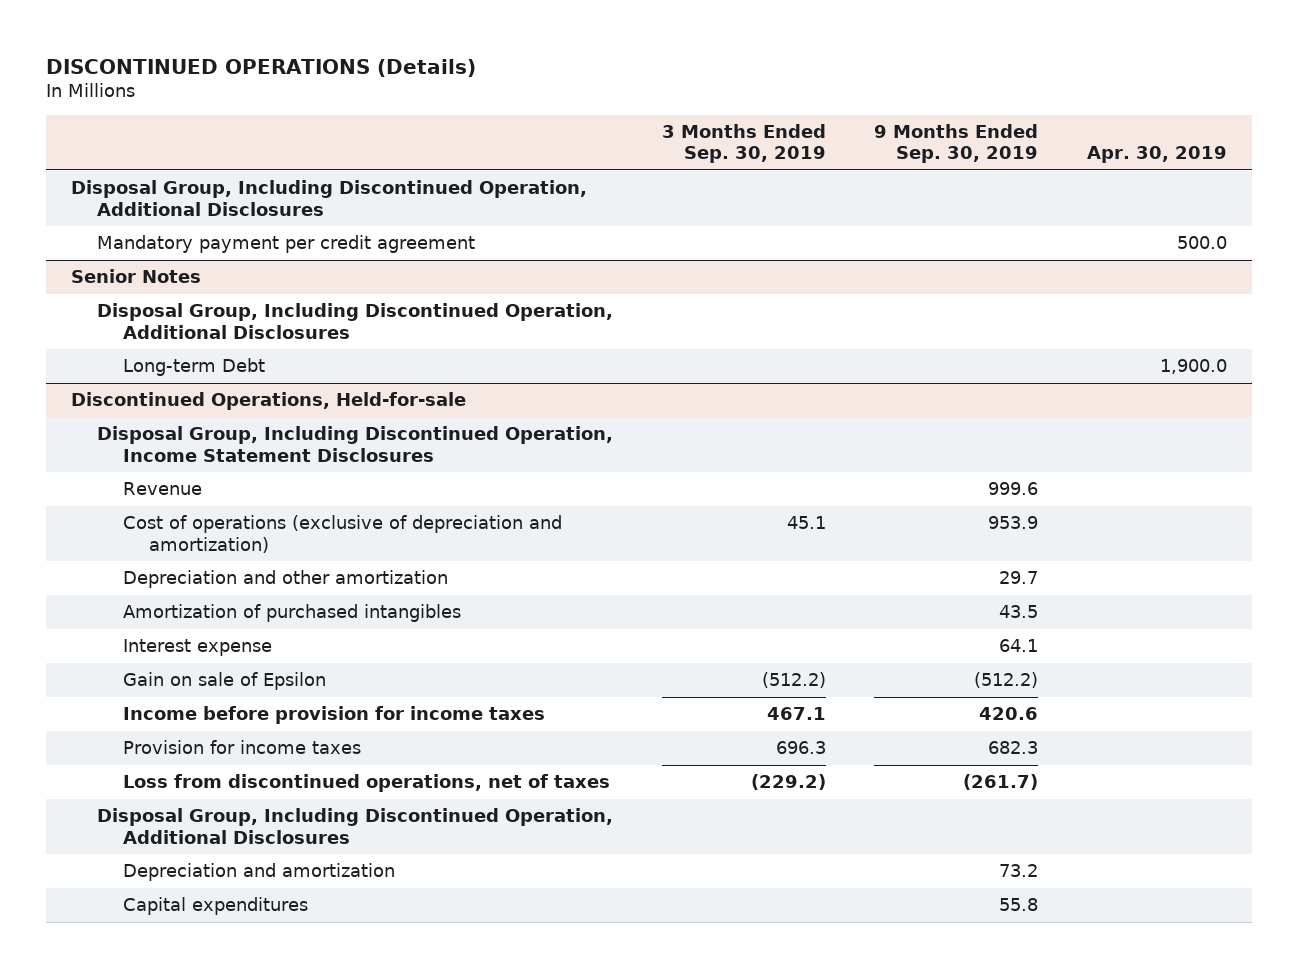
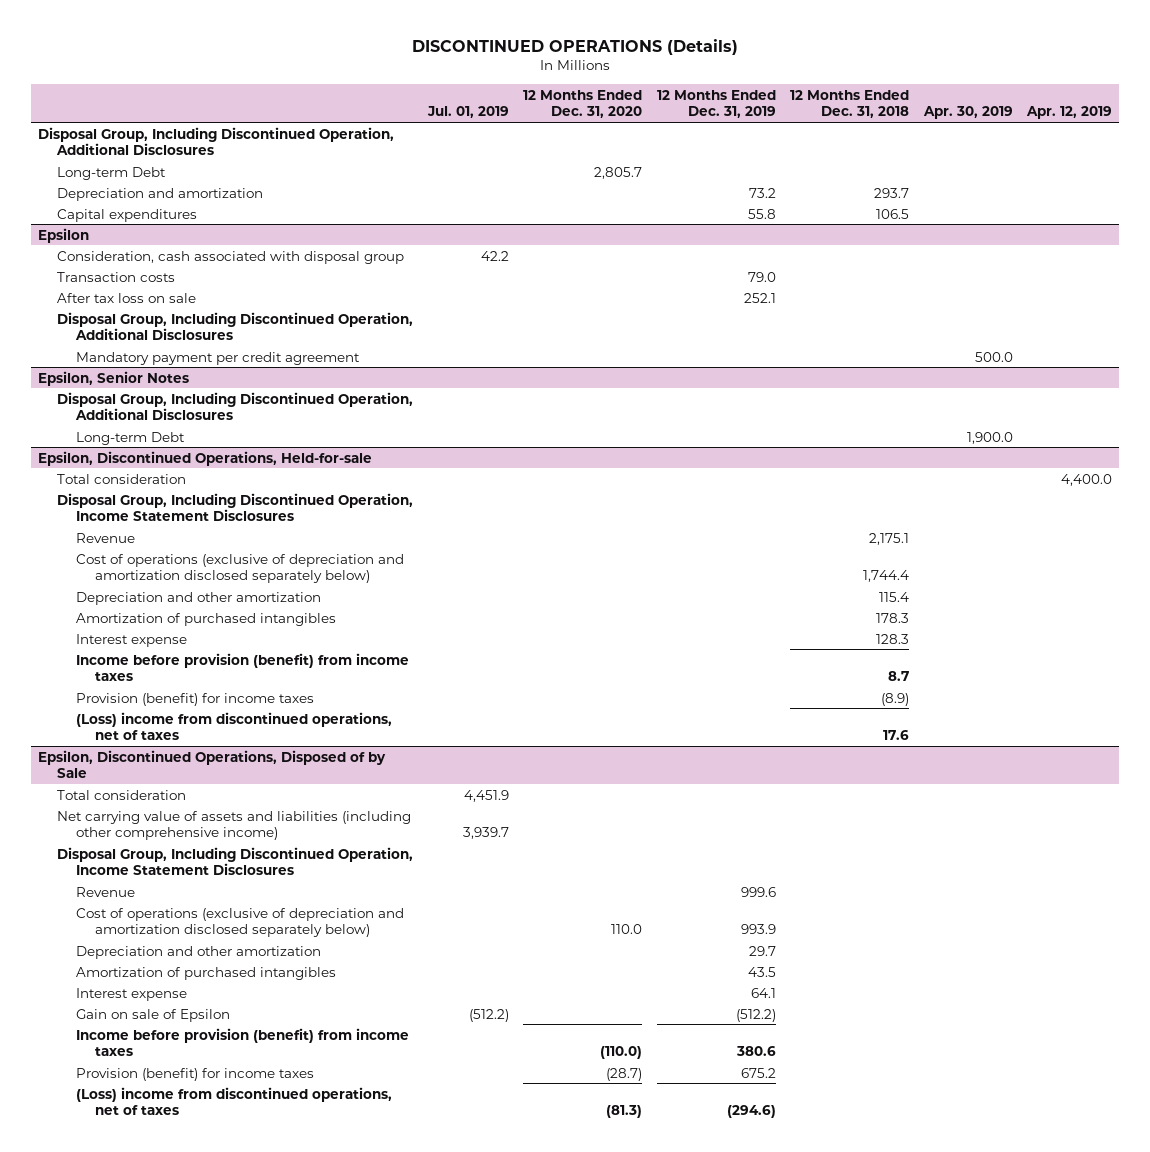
- | 3 Months Ended Sep. 30, 2019 | 9 Months Ended Sep. 30, 2019 | Apr. 30, 2019
+ | Jul. 01, 2019 | 12 Months Ended Dec. 31, 2020 | 12 Months Ended Dec. 31, 2019 | 12 Months Ended Dec. 31, 2018 | Apr. 30, 2019 | Apr. 12, 2019
- Mandatory payment per credit agreement | | | 500.0
- Senior Notes
+ Long-term Debt | | 2,805.7 | | | |
+ Depreciation and amortization | | | 73.2 | 293.7 | |
+ Capital expenditures | | | 55.8 | 106.5 | |
+ Epsilon
+ Consideration, cash associated with disposal group | 42.2 | | | | |
+ Transaction costs | | | 79.0 | | |
+ After tax loss on sale | | | 252.1 | | |
+ Disposal Group, Including Discontinued Operation, Additional Disclosures
+ Mandatory payment per credit agreement | | | | | 500.0 |
+ Epsilon, Senior Notes
- Discontinued Operations, Held-for-sale
+ Epsilon, Discontinued Operations, Held-for-sale
+ Total consideration | | | | | | 4,400.0
- Cost of operations (exclusive of depreciation and amortization) | 45.1 | 953.9 |
+ Cost of operations (exclusive of depreciation and amortization disclosed separately below) | | | | 1,744.4 | |
- Gain on sale of Epsilon | (512.2) | (512.2) |
- Income before provision for income taxes | 467.1 | 420.6 |
- Provision for income taxes | 696.3 | 682.3 |
- Loss from discontinued operations, net of taxes | (229.2) | (261.7) |
- Disposal Group, Including Discontinued Operation, Additional Disclosures
- Depreciation and amortization | | 73.2 |
- Capital expenditures | | 55.8 |
+ Income before provision (benefit) from income taxes | | | | 8.7 | |
+ Provision (benefit) for income taxes | | | | (8.9) | |
+ (Loss) income from discontinued operations, net of taxes | | | | 17.6 | |
+ Epsilon, Discontinued Operations, Disposed of by Sale
+ Total consideration | 4,451.9 | | | | |
+ Net carrying value of assets and liabilities (including other comprehensive income) | 3,939.7 | | | | |
+ Disposal Group, Including Discontinued Operation, Income Statement Disclosures
+ Revenue | | | 999.6 | | |
+ Cost of operations (exclusive of depreciation and amortization disclosed separately below) | | 110.0 | 993.9 | | |
+ Depreciation and other amortization | | | 29.7 | | |
+ Amortization of purchased intangibles | | | 43.5 | | |
+ Interest expense | | | 64.1 | | |
+ Gain on sale of Epsilon | (512.2) | | (512.2) | | |
+ Income before provision (benefit) from income taxes | | (110.0) | 380.6 | | |
+ Provision (benefit) for income taxes | | (28.7) | 675.2 | | |
+ (Loss) income from discontinued operations, net of taxes | | (81.3) | (294.6) | | |

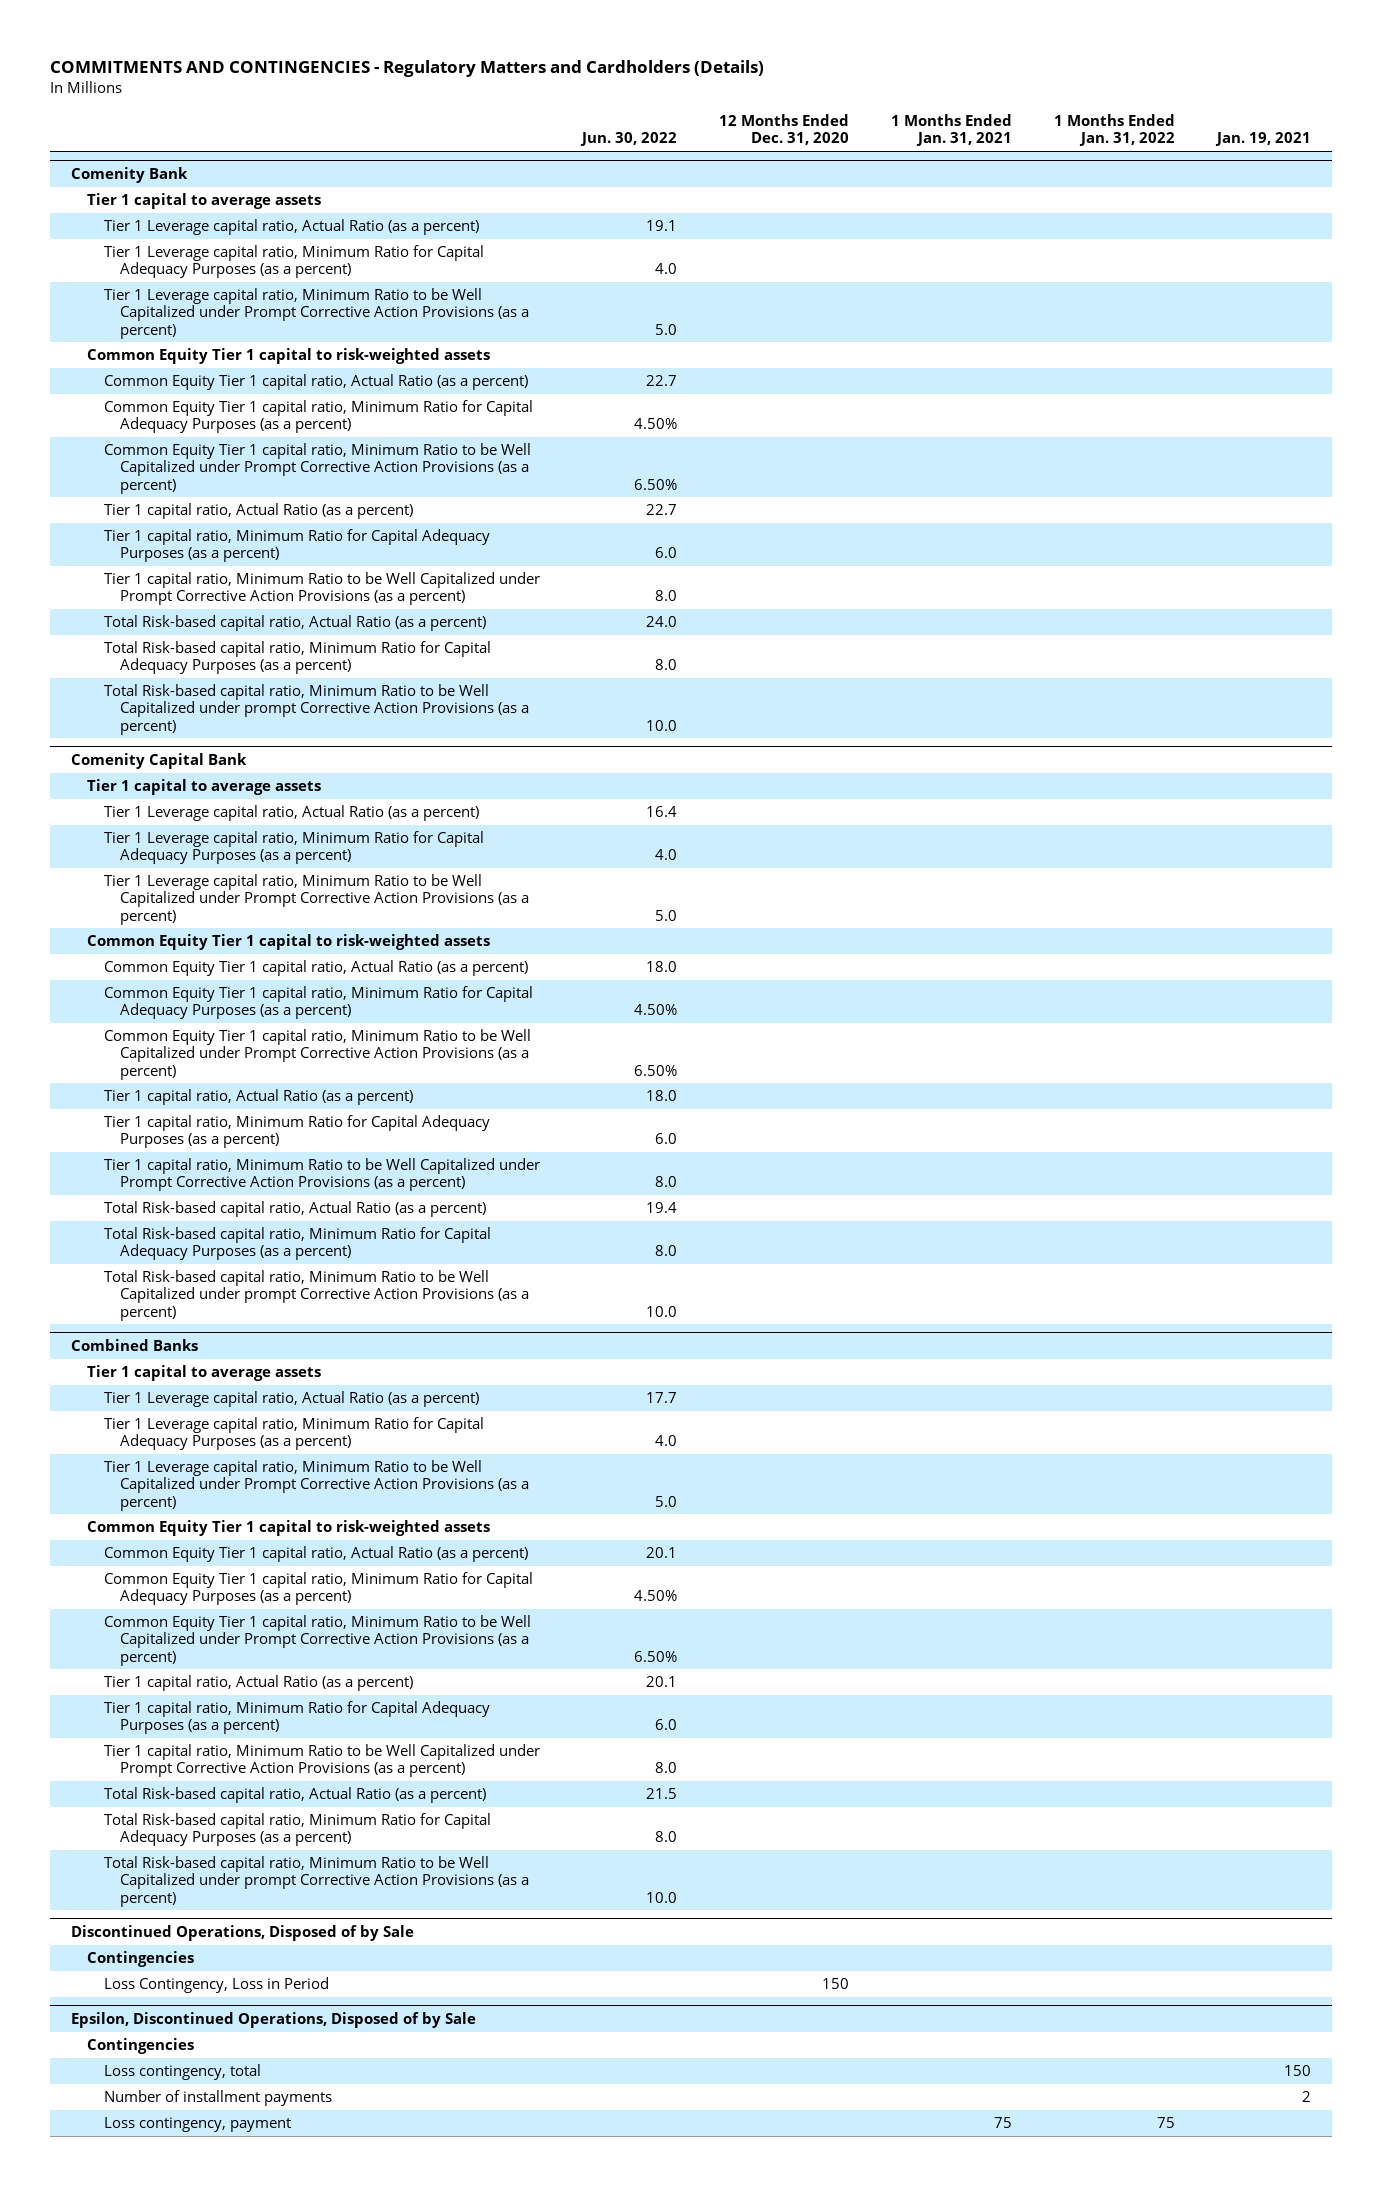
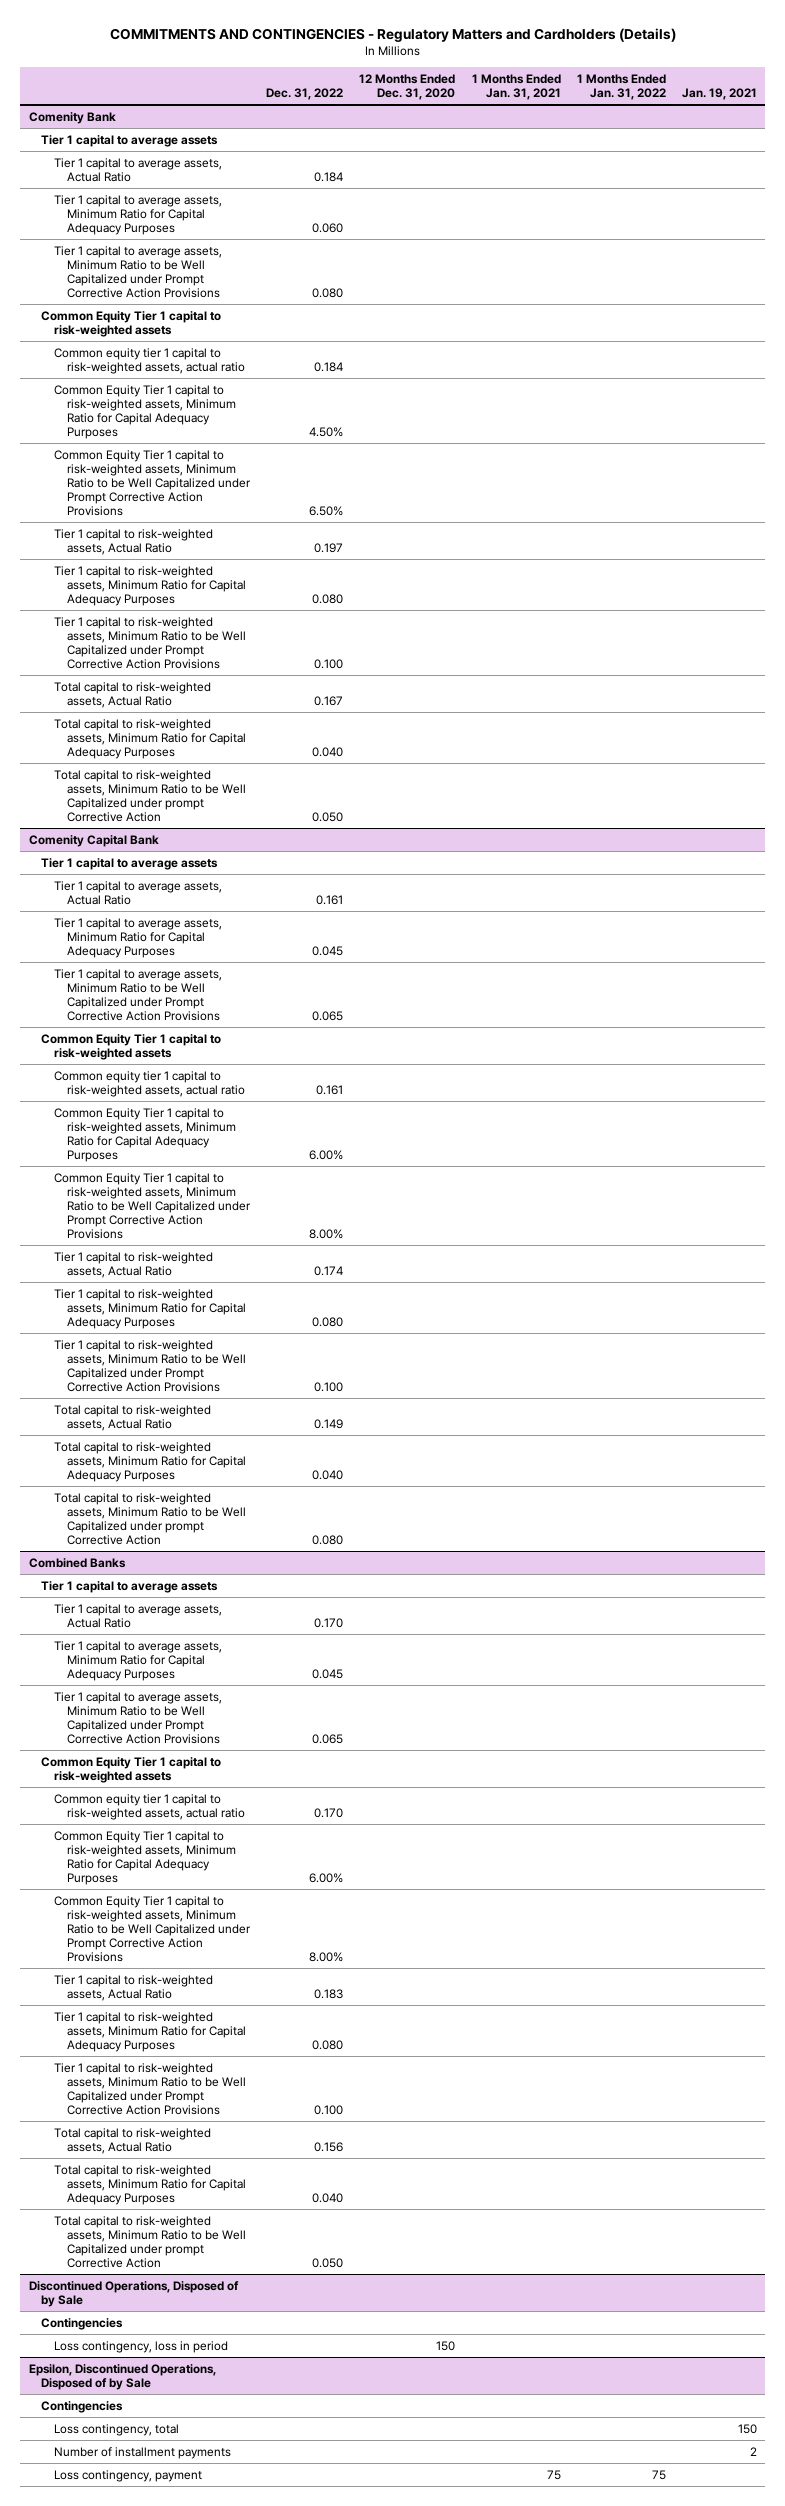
- | Jun. 30, 2022 | 12 Months Ended Dec. 31, 2020 | 1 Months Ended Jan. 31, 2021 | 1 Months Ended Jan. 31, 2022 | Jan. 19, 2021
+ | Dec. 31, 2022 | 12 Months Ended Dec. 31, 2020 | 1 Months Ended Jan. 31, 2021 | 1 Months Ended Jan. 31, 2022 | Jan. 19, 2021
@ Comenity Bank
- Tier 1 Leverage capital ratio, Actual Ratio (as a percent) | 19.1 | | | |
- Tier 1 Leverage capital ratio, Minimum Ratio for Capital Adequacy Purposes (as a percent) | 4.0 | | | |
- Tier 1 Leverage capital ratio, Minimum Ratio to be Well Capitalized under Prompt Corrective Action Provisions (as a percent) | 5.0 | | | |
+ Tier 1 capital to average assets, Actual Ratio | 0.184 | | | |
+ Tier 1 capital to average assets, Minimum Ratio for Capital Adequacy Purposes | 0.060 | | | |
+ Tier 1 capital to average assets, Minimum Ratio to be Well Capitalized under Prompt Corrective Action Provisions | 0.080 | | | |
- Common Equity Tier 1 capital ratio, Actual Ratio (as a percent) | 22.7 | | | |
- Common Equity Tier 1 capital ratio, Minimum Ratio for Capital Adequacy Purposes (as a percent) | 4.50% | | | |
- Common Equity Tier 1 capital ratio, Minimum Ratio to be Well Capitalized under Prompt Corrective Action Provisions (as a percent) | 6.50% | | | |
- Tier 1 capital ratio, Actual Ratio (as a percent) | 22.7 | | | |
- Tier 1 capital ratio, Minimum Ratio for Capital Adequacy Purposes (as a percent) | 6.0 | | | |
- Tier 1 capital ratio, Minimum Ratio to be Well Capitalized under Prompt Corrective Action Provisions (as a percent) | 8.0 | | | |
- Total Risk-based capital ratio, Actual Ratio (as a percent) | 24.0 | | | |
- Total Risk-based capital ratio, Minimum Ratio for Capital Adequacy Purposes (as a percent) | 8.0 | | | |
- Total Risk-based capital ratio, Minimum Ratio to be Well Capitalized under prompt Corrective Action Provisions (as a percent) | 10.0 | | | |
+ Common equity tier 1 capital to risk-weighted assets, actual ratio | 0.184 | | | |
+ Common Equity Tier 1 capital to risk-weighted assets, Minimum Ratio for Capital Adequacy Purposes | 4.50% | | | |
+ Common Equity Tier 1 capital to risk-weighted assets, Minimum Ratio to be Well Capitalized under Prompt Corrective Action Provisions | 6.50% | | | |
+ Tier 1 capital to risk-weighted assets, Actual Ratio | 0.197 | | | |
+ Tier 1 capital to risk-weighted assets, Minimum Ratio for Capital Adequacy Purposes | 0.080 | | | |
+ Tier 1 capital to risk-weighted assets, Minimum Ratio to be Well Capitalized under Prompt Corrective Action Provisions | 0.100 | | | |
+ Total capital to risk-weighted assets, Actual Ratio | 0.167 | | | |
+ Total capital to risk-weighted assets, Minimum Ratio for Capital Adequacy Purposes | 0.040 | | | |
+ Total capital to risk-weighted assets, Minimum Ratio to be Well Capitalized under prompt Corrective Action | 0.050 | | | |
@ Comenity Capital Bank
- Tier 1 Leverage capital ratio, Actual Ratio (as a percent) | 16.4 | | | |
- Tier 1 Leverage capital ratio, Minimum Ratio for Capital Adequacy Purposes (as a percent) | 4.0 | | | |
- Tier 1 Leverage capital ratio, Minimum Ratio to be Well Capitalized under Prompt Corrective Action Provisions (as a percent) | 5.0 | | | |
+ Tier 1 capital to average assets, Actual Ratio | 0.161 | | | |
+ Tier 1 capital to average assets, Minimum Ratio for Capital Adequacy Purposes | 0.045 | | | |
+ Tier 1 capital to average assets, Minimum Ratio to be Well Capitalized under Prompt Corrective Action Provisions | 0.065 | | | |
- Common Equity Tier 1 capital ratio, Actual Ratio (as a percent) | 18.0 | | | |
- Common Equity Tier 1 capital ratio, Minimum Ratio for Capital Adequacy Purposes (as a percent) | 4.50% | | | |
- Common Equity Tier 1 capital ratio, Minimum Ratio to be Well Capitalized under Prompt Corrective Action Provisions (as a percent) | 6.50% | | | |
- Tier 1 capital ratio, Actual Ratio (as a percent) | 18.0 | | | |
- Tier 1 capital ratio, Minimum Ratio for Capital Adequacy Purposes (as a percent) | 6.0 | | | |
- Tier 1 capital ratio, Minimum Ratio to be Well Capitalized under Prompt Corrective Action Provisions (as a percent) | 8.0 | | | |
- Total Risk-based capital ratio, Actual Ratio (as a percent) | 19.4 | | | |
- Total Risk-based capital ratio, Minimum Ratio for Capital Adequacy Purposes (as a percent) | 8.0 | | | |
- Total Risk-based capital ratio, Minimum Ratio to be Well Capitalized under prompt Corrective Action Provisions (as a percent) | 10.0 | | | |
+ Common equity tier 1 capital to risk-weighted assets, actual ratio | 0.161 | | | |
+ Common Equity Tier 1 capital to risk-weighted assets, Minimum Ratio for Capital Adequacy Purposes | 6.00% | | | |
+ Common Equity Tier 1 capital to risk-weighted assets, Minimum Ratio to be Well Capitalized under Prompt Corrective Action Provisions | 8.00% | | | |
+ Tier 1 capital to risk-weighted assets, Actual Ratio | 0.174 | | | |
+ Tier 1 capital to risk-weighted assets, Minimum Ratio for Capital Adequacy Purposes | 0.080 | | | |
+ Tier 1 capital to risk-weighted assets, Minimum Ratio to be Well Capitalized under Prompt Corrective Action Provisions | 0.100 | | | |
+ Total capital to risk-weighted assets, Actual Ratio | 0.149 | | | |
+ Total capital to risk-weighted assets, Minimum Ratio for Capital Adequacy Purposes | 0.040 | | | |
+ Total capital to risk-weighted assets, Minimum Ratio to be Well Capitalized under prompt Corrective Action | 0.080 | | | |
@ Combined Banks
- Tier 1 Leverage capital ratio, Actual Ratio (as a percent) | 17.7 | | | |
- Tier 1 Leverage capital ratio, Minimum Ratio for Capital Adequacy Purposes (as a percent) | 4.0 | | | |
- Tier 1 Leverage capital ratio, Minimum Ratio to be Well Capitalized under Prompt Corrective Action Provisions (as a percent) | 5.0 | | | |
+ Tier 1 capital to average assets, Actual Ratio | 0.170 | | | |
+ Tier 1 capital to average assets, Minimum Ratio for Capital Adequacy Purposes | 0.045 | | | |
+ Tier 1 capital to average assets, Minimum Ratio to be Well Capitalized under Prompt Corrective Action Provisions | 0.065 | | | |
- Common Equity Tier 1 capital ratio, Actual Ratio (as a percent) | 20.1 | | | |
- Common Equity Tier 1 capital ratio, Minimum Ratio for Capital Adequacy Purposes (as a percent) | 4.50% | | | |
- Common Equity Tier 1 capital ratio, Minimum Ratio to be Well Capitalized under Prompt Corrective Action Provisions (as a percent) | 6.50% | | | |
- Tier 1 capital ratio, Actual Ratio (as a percent) | 20.1 | | | |
- Tier 1 capital ratio, Minimum Ratio for Capital Adequacy Purposes (as a percent) | 6.0 | | | |
- Tier 1 capital ratio, Minimum Ratio to be Well Capitalized under Prompt Corrective Action Provisions (as a percent) | 8.0 | | | |
- Total Risk-based capital ratio, Actual Ratio (as a percent) | 21.5 | | | |
- Total Risk-based capital ratio, Minimum Ratio for Capital Adequacy Purposes (as a percent) | 8.0 | | | |
- Total Risk-based capital ratio, Minimum Ratio to be Well Capitalized under prompt Corrective Action Provisions (as a percent) | 10.0 | | | |
+ Common equity tier 1 capital to risk-weighted assets, actual ratio | 0.170 | | | |
+ Common Equity Tier 1 capital to risk-weighted assets, Minimum Ratio for Capital Adequacy Purposes | 6.00% | | | |
+ Common Equity Tier 1 capital to risk-weighted assets, Minimum Ratio to be Well Capitalized under Prompt Corrective Action Provisions | 8.00% | | | |
+ Tier 1 capital to risk-weighted assets, Actual Ratio | 0.183 | | | |
+ Tier 1 capital to risk-weighted assets, Minimum Ratio for Capital Adequacy Purposes | 0.080 | | | |
+ Tier 1 capital to risk-weighted assets, Minimum Ratio to be Well Capitalized under Prompt Corrective Action Provisions | 0.100 | | | |
+ Total capital to risk-weighted assets, Actual Ratio | 0.156 | | | |
+ Total capital to risk-weighted assets, Minimum Ratio for Capital Adequacy Purposes | 0.040 | | | |
+ Total capital to risk-weighted assets, Minimum Ratio to be Well Capitalized under prompt Corrective Action | 0.050 | | | |
@ Discontinued Operations, Disposed of by Sale
- Loss Contingency, Loss in Period | | 150 | | |
+ Loss contingency, loss in period | | 150 | | |

